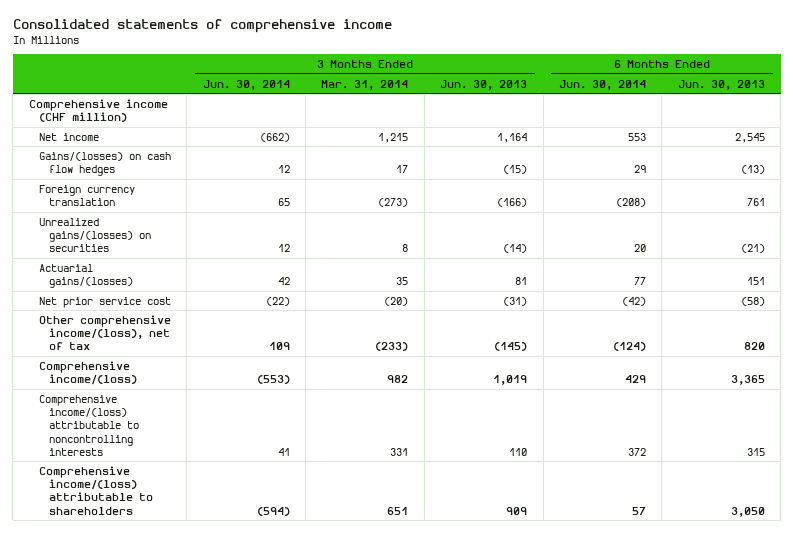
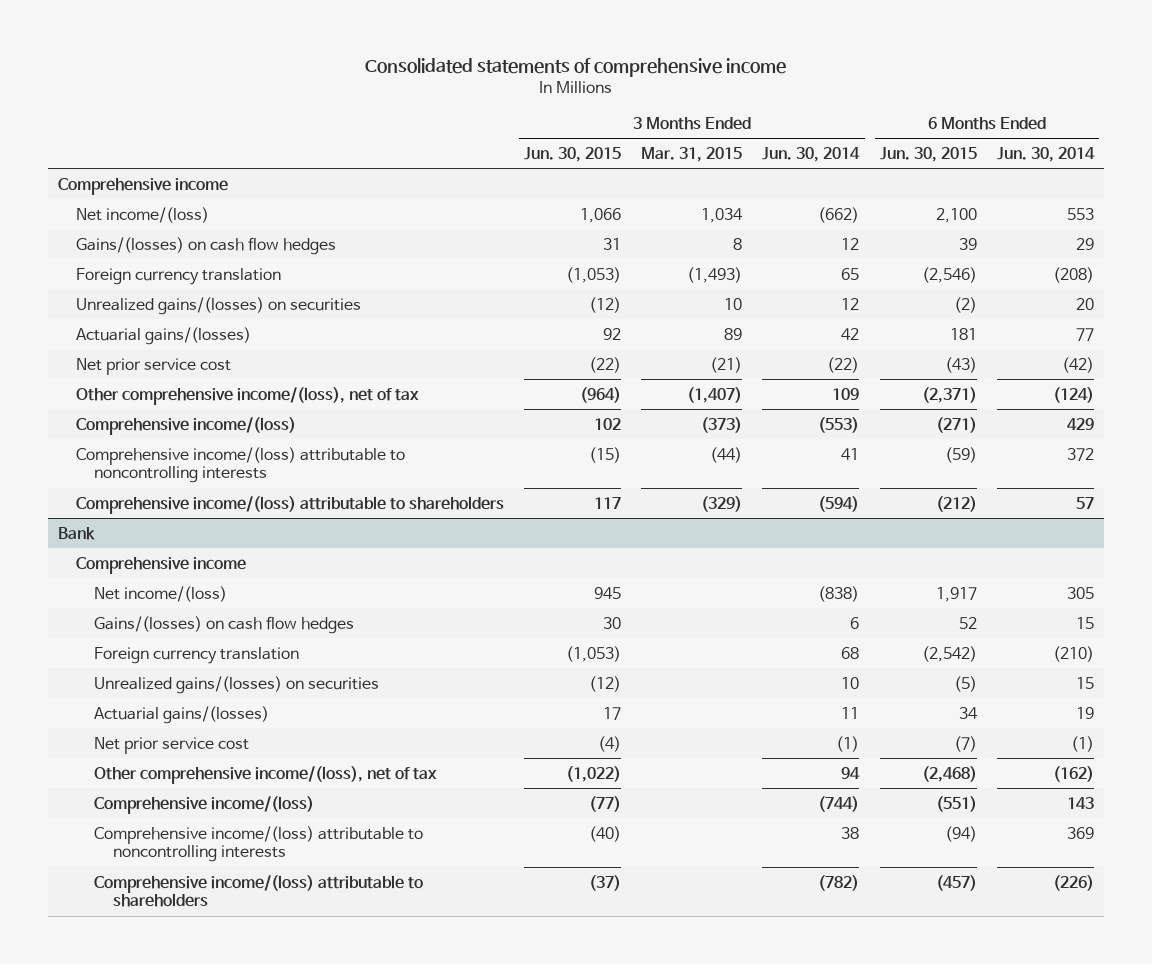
- | 3 Months Ended Jun. 30, 2014 | 3 Months Ended Mar. 31, 2014 | 3 Months Ended Jun. 30, 2013 | 6 Months Ended Jun. 30, 2014 | 6 Months Ended Jun. 30, 2013
+ | 3 Months Ended Jun. 30, 2015 | 3 Months Ended Mar. 31, 2015 | 3 Months Ended Jun. 30, 2014 | 6 Months Ended Jun. 30, 2015 | 6 Months Ended Jun. 30, 2014
- Comprehensive income (CHF million)
- Net income | (662) | 1,215 | 1,164 | 553 | 2,545
+ Comprehensive income
+ Net income/(loss) | 1,066 | 1,034 | (662) | 2,100 | 553
+ Bank
+ Comprehensive income
+ Net income/(loss) | 945 | | (838) | 1,917 | 305
+ Gains/(losses) on cash flow hedges | 30 | | 6 | 52 | 15
+ Foreign currency translation | (1,053) | | 68 | (2,542) | (210)
+ Unrealized gains/(losses) on securities | (12) | | 10 | (5) | 15
+ Actuarial gains/(losses) | 17 | | 11 | 34 | 19
+ Net prior service cost | (4) | | (1) | (7) | (1)
+ Other comprehensive income/(loss), net of tax | (1,022) | | 94 | (2,468) | (162)
+ Comprehensive income/(loss) | (77) | | (744) | (551) | 143
+ Comprehensive income/(loss) attributable to noncontrolling interests | (40) | | 38 | (94) | 369
+ Comprehensive income/(loss) attributable to shareholders | (37) | | (782) | (457) | (226)

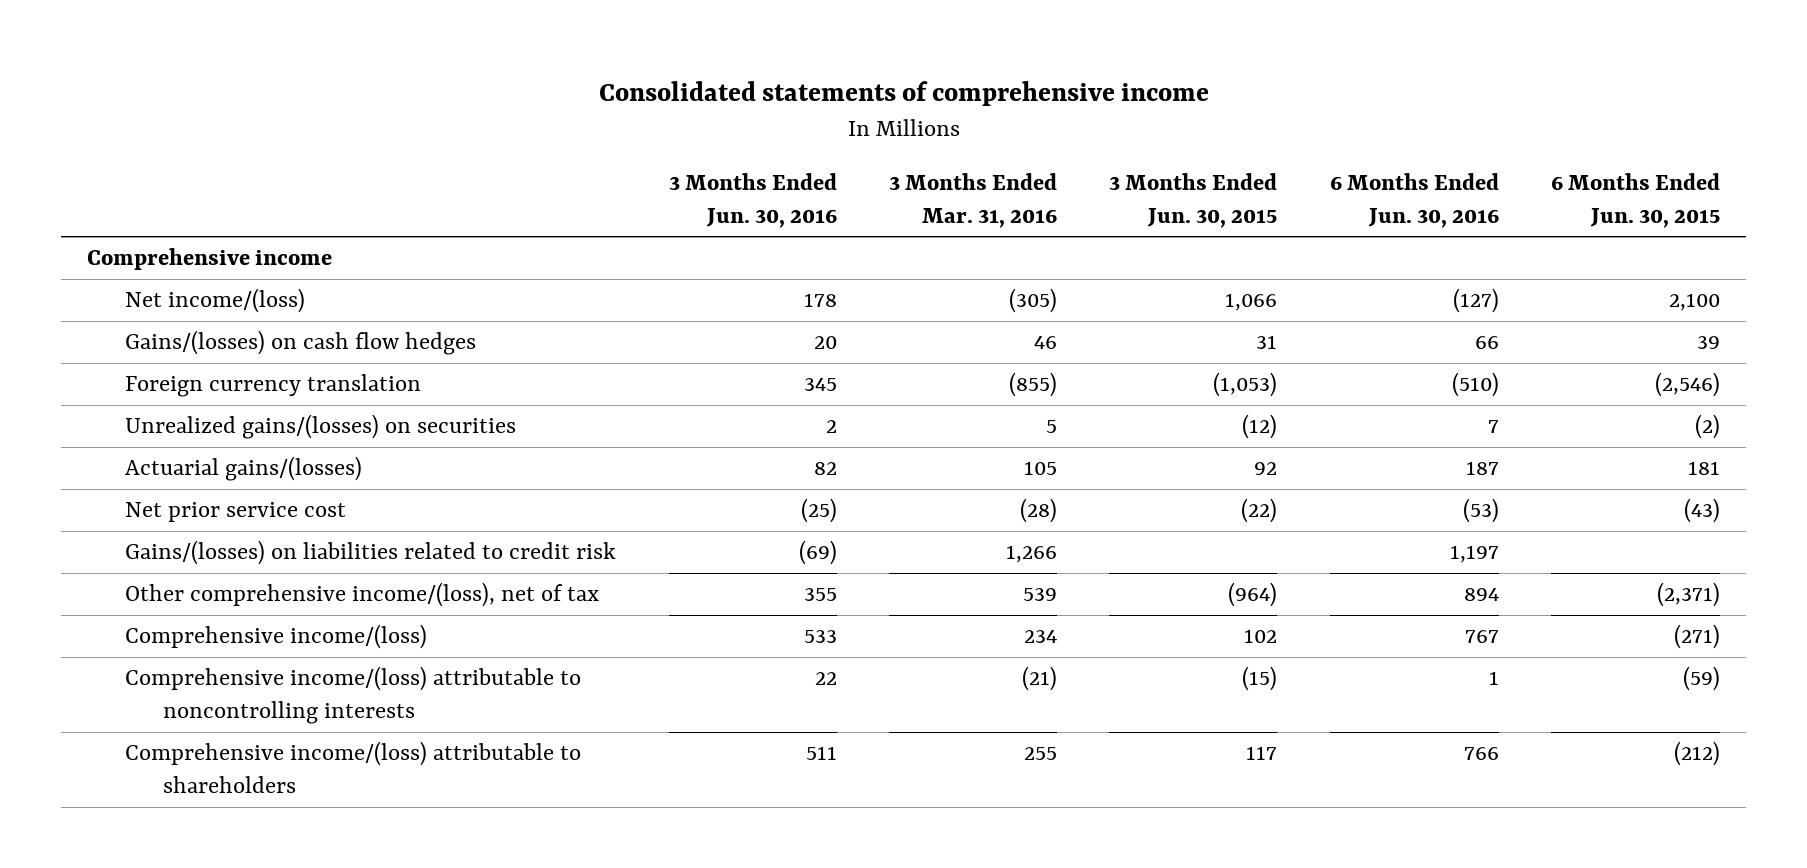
- | 3 Months Ended Jun. 30, 2015 | 3 Months Ended Mar. 31, 2015 | 3 Months Ended Jun. 30, 2014 | 6 Months Ended Jun. 30, 2015 | 6 Months Ended Jun. 30, 2014
+ | 3 Months Ended Jun. 30, 2016 | 3 Months Ended Mar. 31, 2016 | 3 Months Ended Jun. 30, 2015 | 6 Months Ended Jun. 30, 2016 | 6 Months Ended Jun. 30, 2015
+ Gains/(losses) on liabilities related to credit risk | (69) | 1,266 | | 1,197 |
- Bank
- Comprehensive income
- Net income/(loss) | 945 | | (838) | 1,917 | 305
- Gains/(losses) on cash flow hedges | 30 | | 6 | 52 | 15
- Foreign currency translation | (1,053) | | 68 | (2,542) | (210)
- Unrealized gains/(losses) on securities | (12) | | 10 | (5) | 15
- Actuarial gains/(losses) | 17 | | 11 | 34 | 19
- Net prior service cost | (4) | | (1) | (7) | (1)
- Other comprehensive income/(loss), net of tax | (1,022) | | 94 | (2,468) | (162)
- Comprehensive income/(loss) | (77) | | (744) | (551) | 143
- Comprehensive income/(loss) attributable to noncontrolling interests | (40) | | 38 | (94) | 369
- Comprehensive income/(loss) attributable to shareholders | (37) | | (782) | (457) | (226)

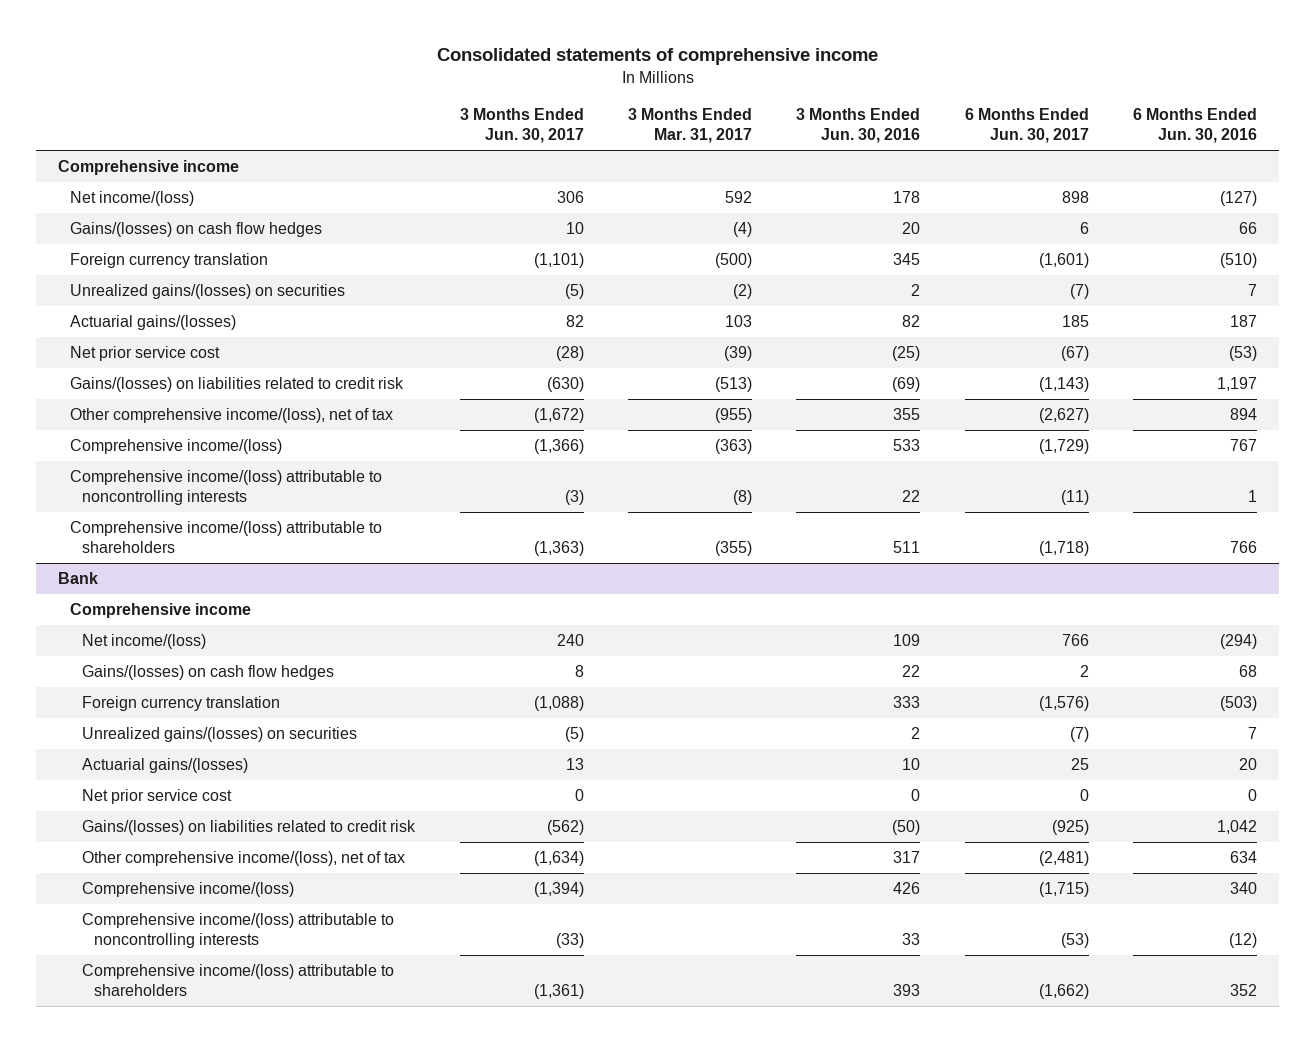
- | 3 Months Ended Jun. 30, 2016 | 3 Months Ended Mar. 31, 2016 | 3 Months Ended Jun. 30, 2015 | 6 Months Ended Jun. 30, 2016 | 6 Months Ended Jun. 30, 2015
+ | 3 Months Ended Jun. 30, 2017 | 3 Months Ended Mar. 31, 2017 | 3 Months Ended Jun. 30, 2016 | 6 Months Ended Jun. 30, 2017 | 6 Months Ended Jun. 30, 2016
+ Bank
+ Comprehensive income
+ Net income/(loss) | 240 | | 109 | 766 | (294)
+ Gains/(losses) on cash flow hedges | 8 | | 22 | 2 | 68
+ Foreign currency translation | (1,088) | | 333 | (1,576) | (503)
+ Unrealized gains/(losses) on securities | (5) | | 2 | (7) | 7
+ Actuarial gains/(losses) | 13 | | 10 | 25 | 20
+ Net prior service cost | 0 | | 0 | 0 | 0
+ Gains/(losses) on liabilities related to credit risk | (562) | | (50) | (925) | 1,042
+ Other comprehensive income/(loss), net of tax | (1,634) | | 317 | (2,481) | 634
+ Comprehensive income/(loss) | (1,394) | | 426 | (1,715) | 340
+ Comprehensive income/(loss) attributable to noncontrolling interests | (33) | | 33 | (53) | (12)
+ Comprehensive income/(loss) attributable to shareholders | (1,361) | | 393 | (1,662) | 352

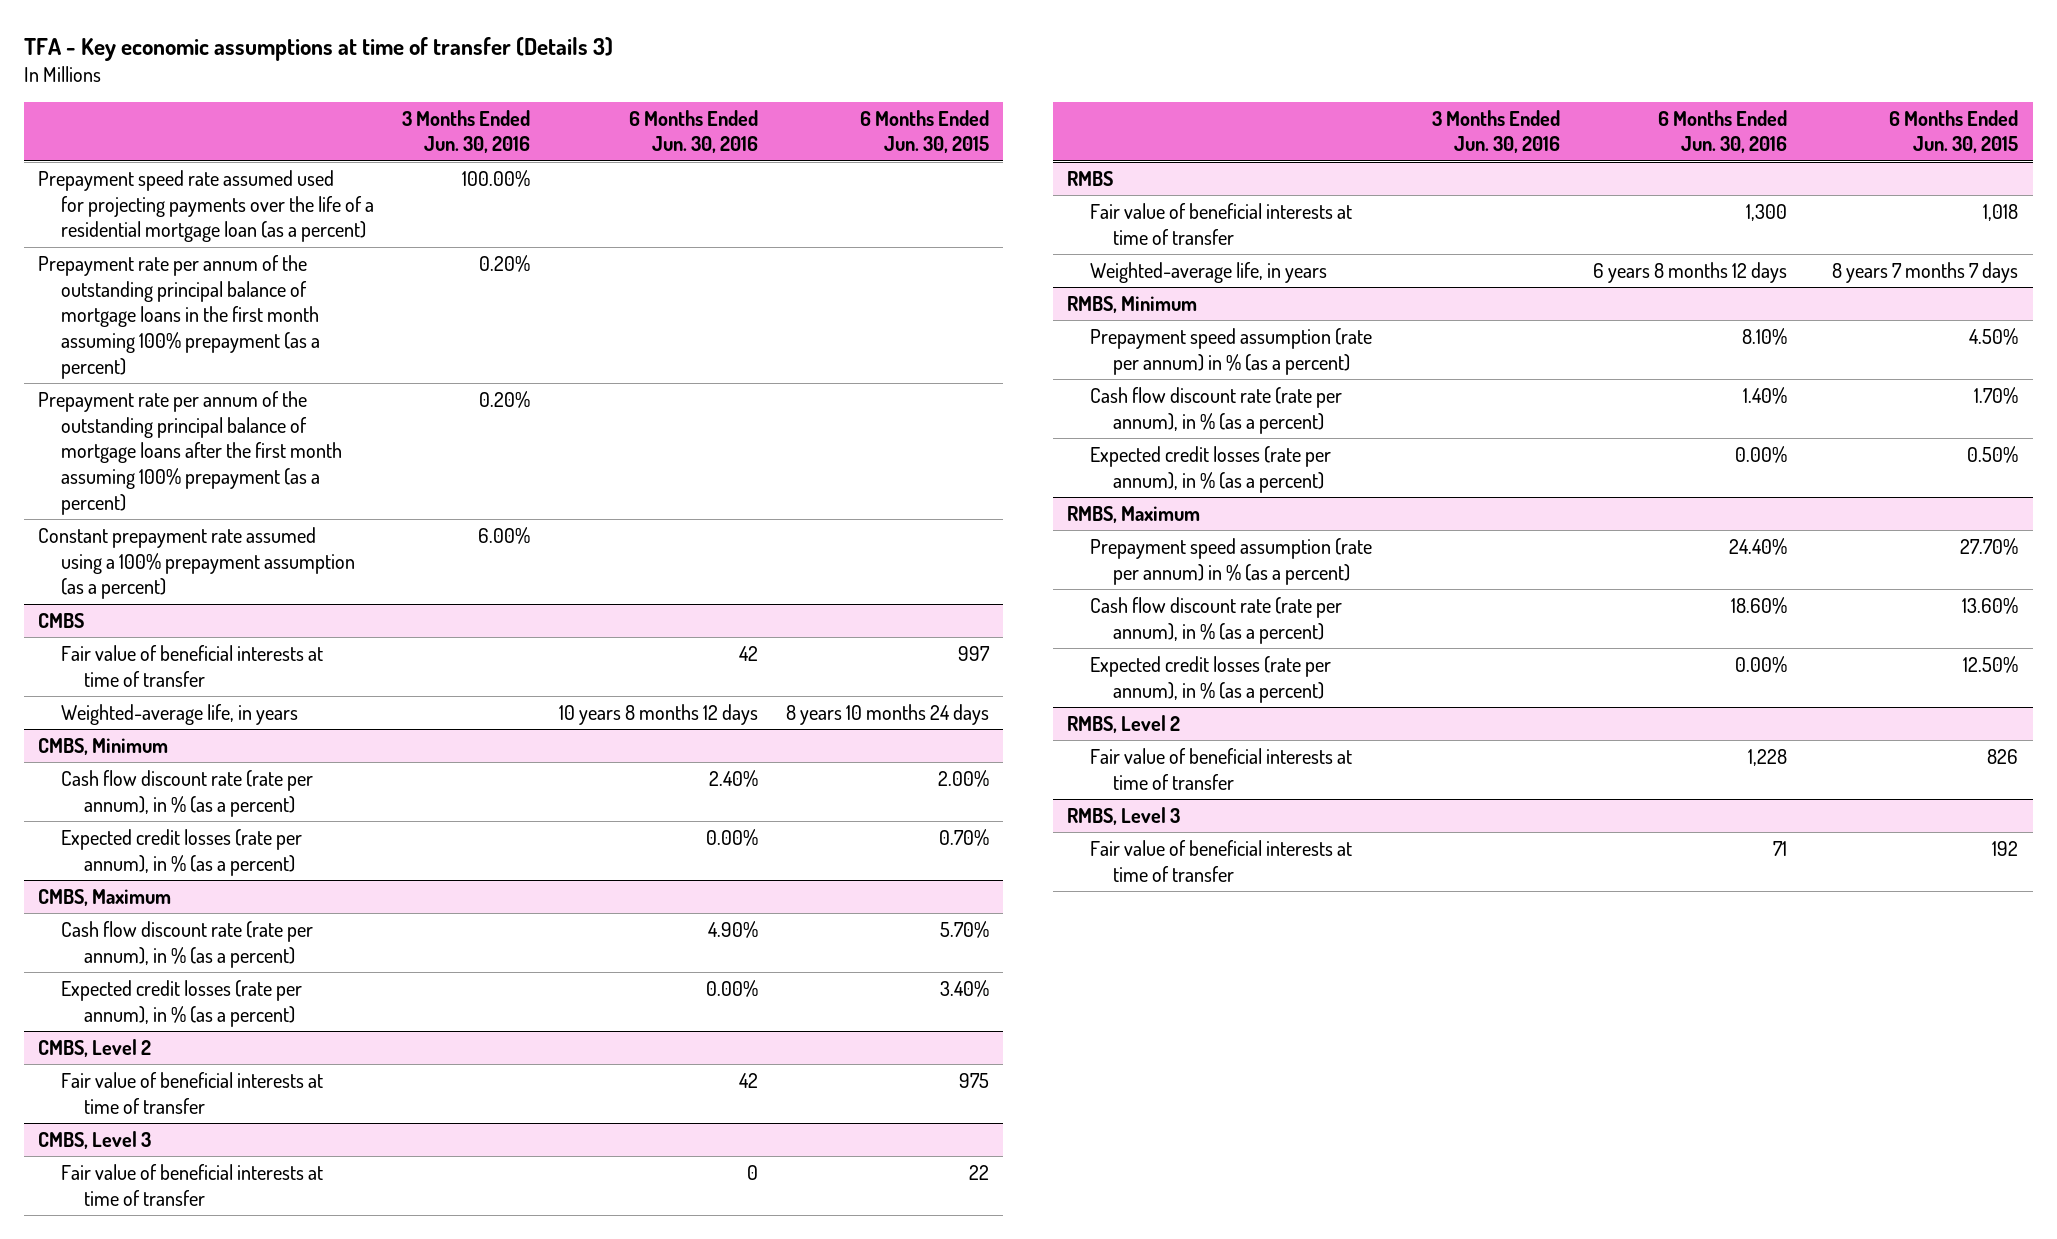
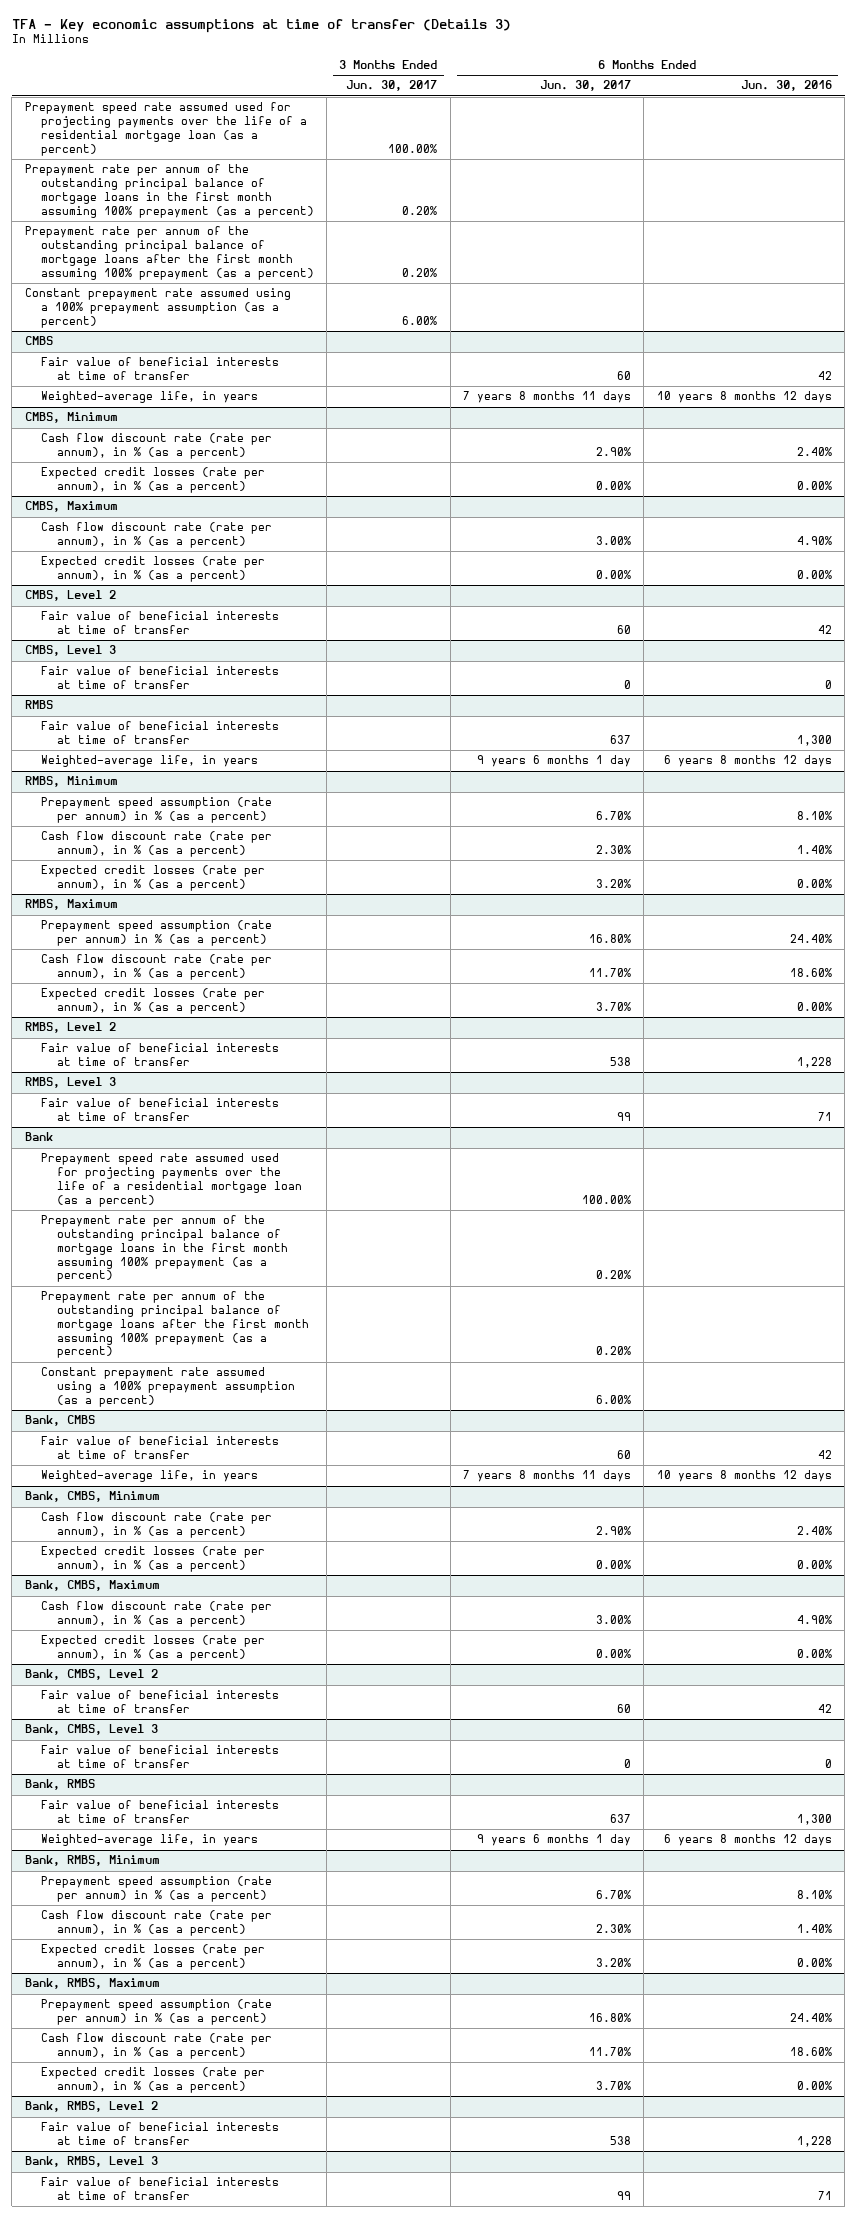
- | 3 Months Ended Jun. 30, 2016 | 6 Months Ended Jun. 30, 2016 | 6 Months Ended Jun. 30, 2015
+ | 3 Months Ended Jun. 30, 2017 | 6 Months Ended Jun. 30, 2017 | 6 Months Ended Jun. 30, 2016
+ Bank
+ Prepayment speed rate assumed used for projecting payments over the life of a residential mortgage loan (as a percent) | | 100.00% |
+ Prepayment rate per annum of the outstanding principal balance of mortgage loans in the first month assuming 100% prepayment (as a percent) | | 0.20% |
+ Prepayment rate per annum of the outstanding principal balance of mortgage loans after the first month assuming 100% prepayment (as a percent) | | 0.20% |
+ Constant prepayment rate assumed using a 100% prepayment assumption (as a percent) | | 6.00% |
+ Bank, CMBS
+ Fair value of beneficial interests at time of transfer | | 60 | 42
+ Weighted-average life, in years | | 7 years 8 months 11 days | 10 years 8 months 12 days
+ Bank, CMBS, Minimum
+ Cash flow discount rate (rate per annum), in % (as a percent) | | 2.90% | 2.40%
+ Expected credit losses (rate per annum), in % (as a percent) | | 0.00% | 0.00%
+ Bank, CMBS, Maximum
+ Cash flow discount rate (rate per annum), in % (as a percent) | | 3.00% | 4.90%
+ Expected credit losses (rate per annum), in % (as a percent) | | 0.00% | 0.00%
+ Bank, CMBS, Level 2
+ Fair value of beneficial interests at time of transfer | | 60 | 42
+ Bank, CMBS, Level 3
+ Fair value of beneficial interests at time of transfer | | 0 | 0
+ Bank, RMBS
+ Fair value of beneficial interests at time of transfer | | 637 | 1,300
+ Weighted-average life, in years | | 9 years 6 months 1 day | 6 years 8 months 12 days
+ Bank, RMBS, Minimum
+ Prepayment speed assumption (rate per annum) in % (as a percent) | | 6.70% | 8.10%
+ Cash flow discount rate (rate per annum), in % (as a percent) | | 2.30% | 1.40%
+ Expected credit losses (rate per annum), in % (as a percent) | | 3.20% | 0.00%
+ Bank, RMBS, Maximum
+ Prepayment speed assumption (rate per annum) in % (as a percent) | | 16.80% | 24.40%
+ Cash flow discount rate (rate per annum), in % (as a percent) | | 11.70% | 18.60%
+ Expected credit losses (rate per annum), in % (as a percent) | | 3.70% | 0.00%
+ Bank, RMBS, Level 2
+ Fair value of beneficial interests at time of transfer | | 538 | 1,228
+ Bank, RMBS, Level 3
+ Fair value of beneficial interests at time of transfer | | 99 | 71

